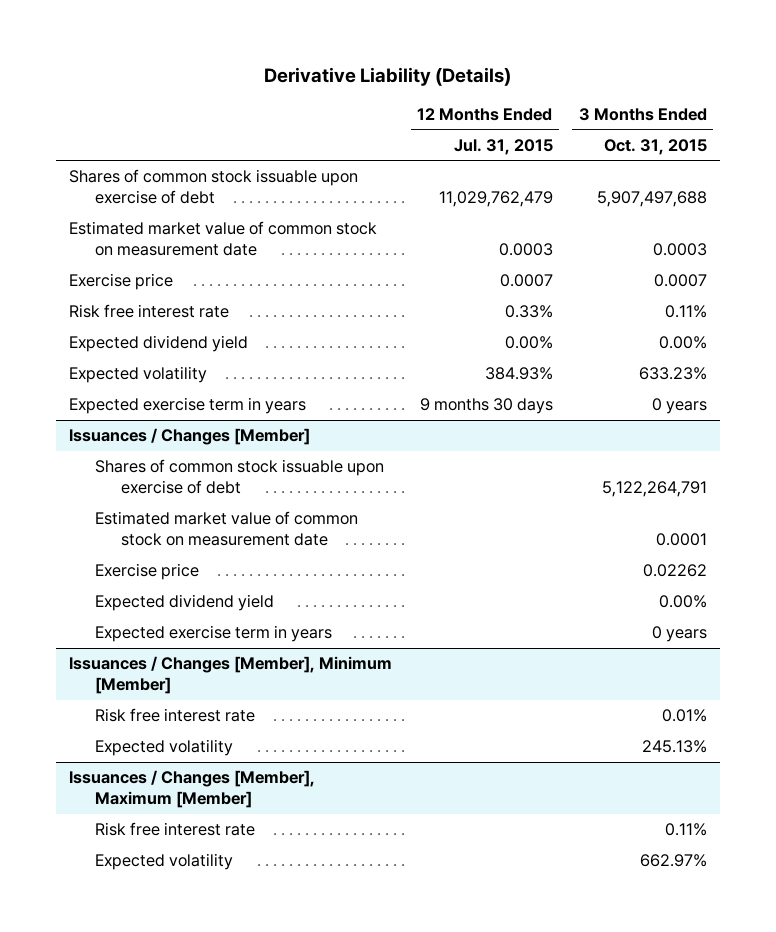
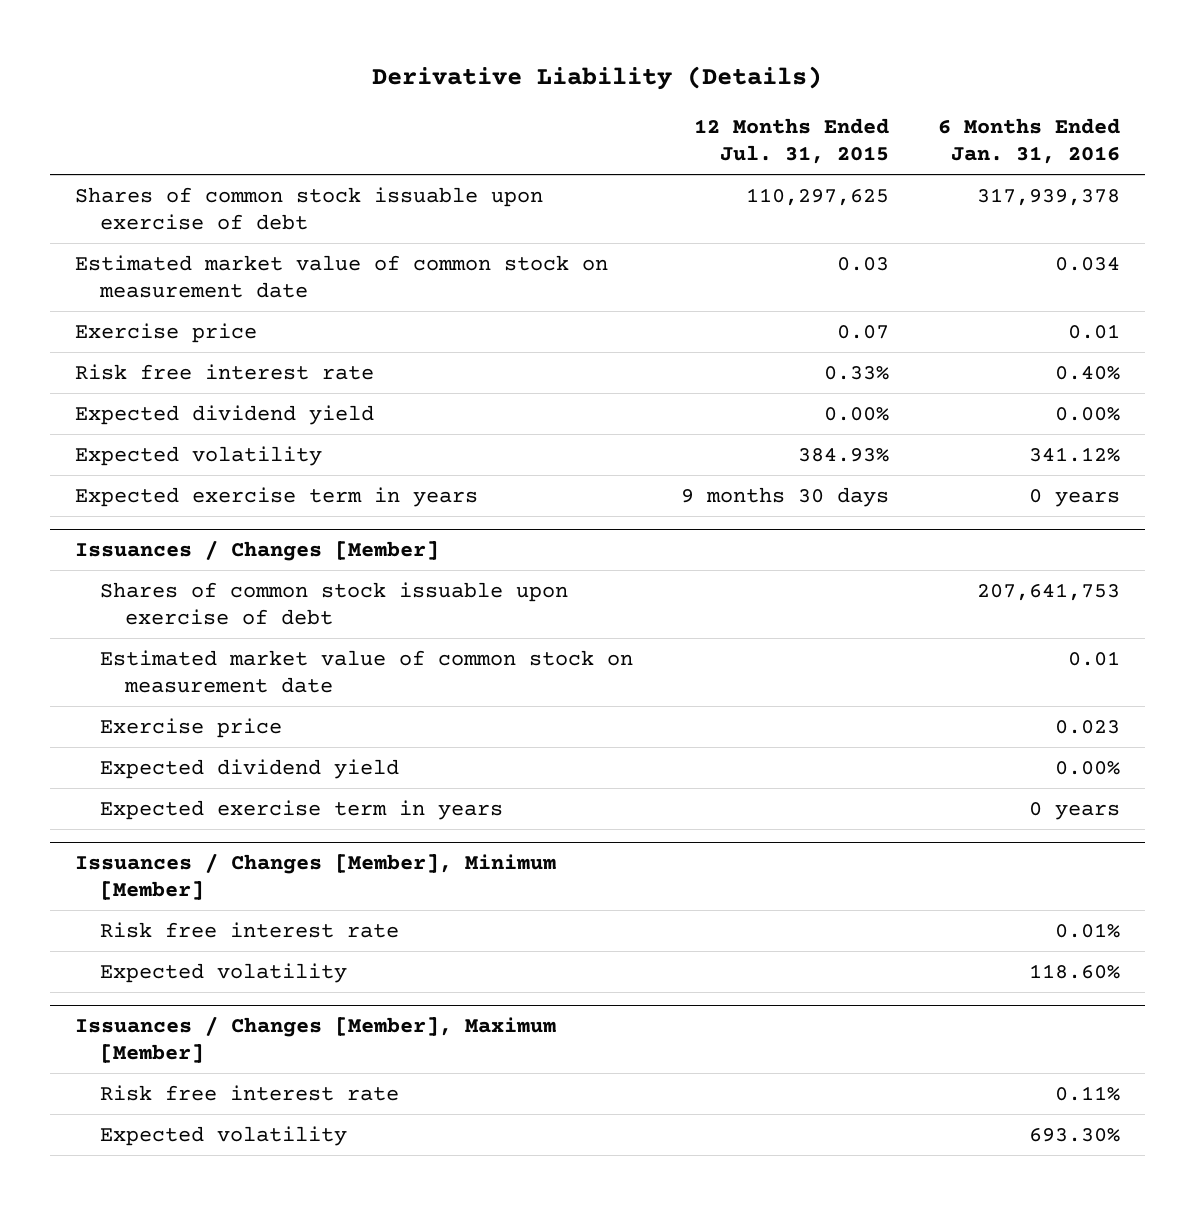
- | 12 Months Ended Jul. 31, 2015 | 3 Months Ended Oct. 31, 2015
+ | 12 Months Ended Jul. 31, 2015 | 6 Months Ended Jan. 31, 2016
- Shares of common stock issuable upon exercise of debt | 11,029,762,479 | 5,907,497,688
- Estimated market value of common stock on measurement date | 0.0003 | 0.0003
- Exercise price | 0.0007 | 0.0007
+ Shares of common stock issuable upon exercise of debt | 110,297,625 | 317,939,378
+ Estimated market value of common stock on measurement date | 0.03 | 0.034
+ Exercise price | 0.07 | 0.01

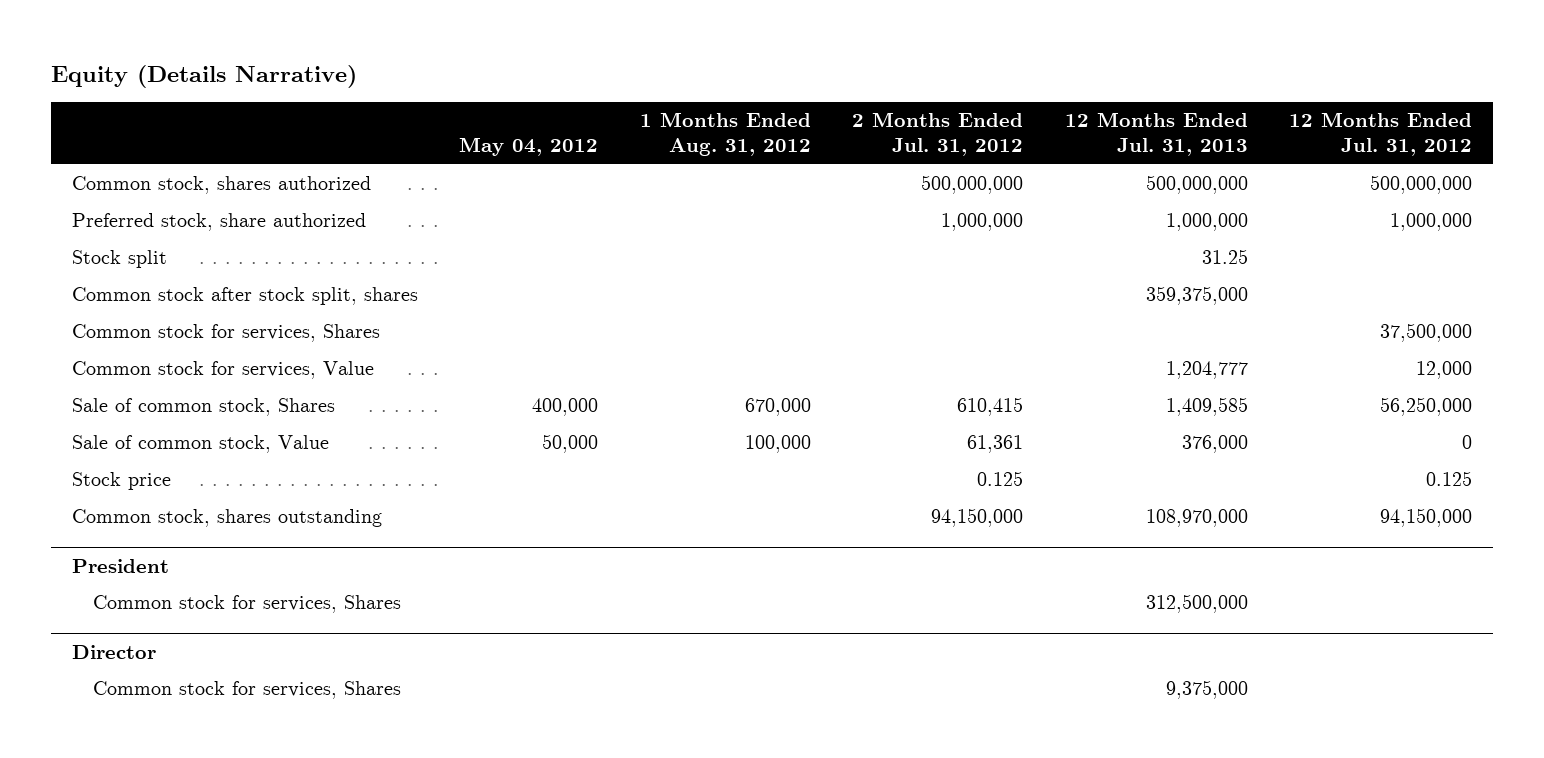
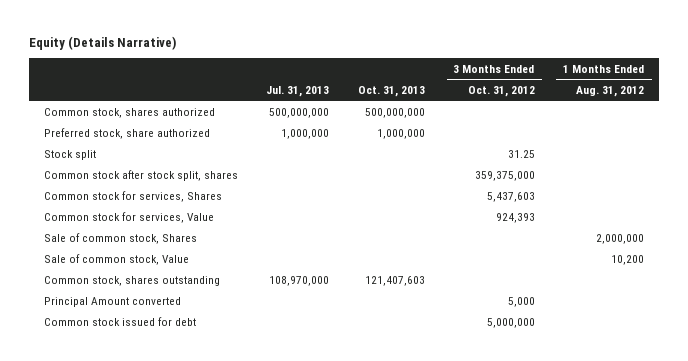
- | May 04, 2012 | 1 Months Ended Aug. 31, 2012 | 2 Months Ended Jul. 31, 2012 | 12 Months Ended Jul. 31, 2013 | 12 Months Ended Jul. 31, 2012
+ | Jul. 31, 2013 | Oct. 31, 2013 | 3 Months Ended Oct. 31, 2012 | 1 Months Ended Aug. 31, 2012
- Sale of common stock, Shares | 400,000 | 670,000 | 610,415 | 1,409,585 | 56,250,000
- Sale of common stock, Value | 50,000 | 100,000 | 61,361 | 376,000 | 0
- Stock price | | | 0.125 | | 0.125
+ Sale of common stock, Shares | | | | 2,000,000
+ Sale of common stock, Value | | | | 10,200
- President
- Common stock for services, Shares | | | | 312,500,000 |
- Director
- Common stock for services, Shares | | | | 9,375,000 |
+ Principal Amount converted | | | 5,000 |
+ Common stock issued for debt | | | 5,000,000 |

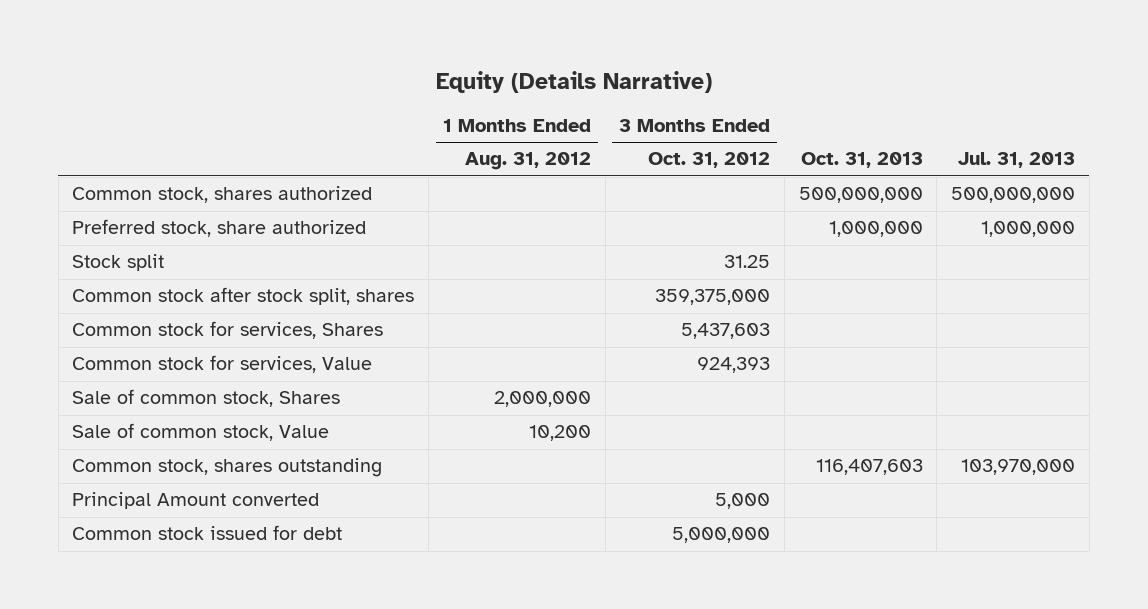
- | Jul. 31, 2013 | Oct. 31, 2013 | 3 Months Ended Oct. 31, 2012 | 1 Months Ended Aug. 31, 2012
+ | 1 Months Ended Aug. 31, 2012 | 3 Months Ended Oct. 31, 2012 | Oct. 31, 2013 | Jul. 31, 2013
- Common stock, shares outstanding | 108,970,000 | 121,407,603 | |
+ Common stock, shares outstanding | | | 116,407,603 | 103,970,000

